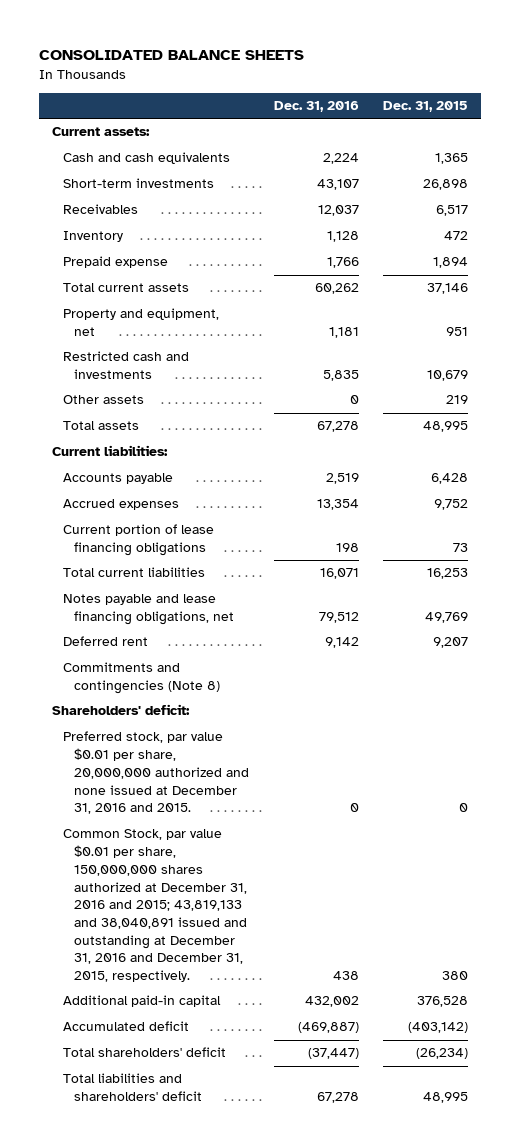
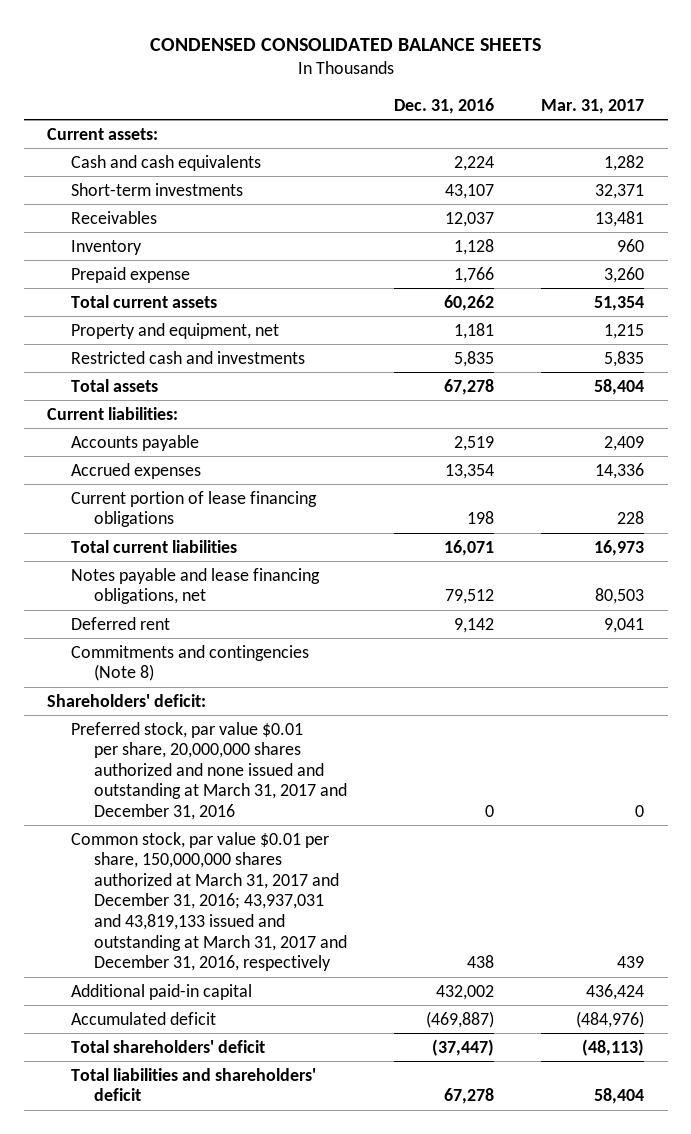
- CONSOLIDATED BALANCE SHEETS
+ CONDENSED CONSOLIDATED BALANCE SHEETS
- | Dec. 31, 2016 | Dec. 31, 2015
+ | Dec. 31, 2016 | Mar. 31, 2017
- Other assets | 0 | 219
- Preferred stock, par value $0.01 per share, 20,000,000 authorized and none issued at December 31, 2016 and 2015. | 0 | 0
- Common Stock, par value $0.01 per share, 150,000,000 shares authorized at December 31, 2016 and 2015; 43,819,133 and 38,040,891 issued and outstanding at December 31, 2016 and December 31, 2015, respectively. | 438 | 380
+ Preferred stock, par value $0.01 per share, 20,000,000 shares authorized and none issued and outstanding at March 31, 2017 and December 31, 2016 | 0 | 0
+ Common stock, par value $0.01 per share, 150,000,000 shares authorized at March 31, 2017 and December 31, 2016; 43,937,031 and 43,819,133 issued and outstanding at March 31, 2017 and December 31, 2016, respectively | 438 | 439

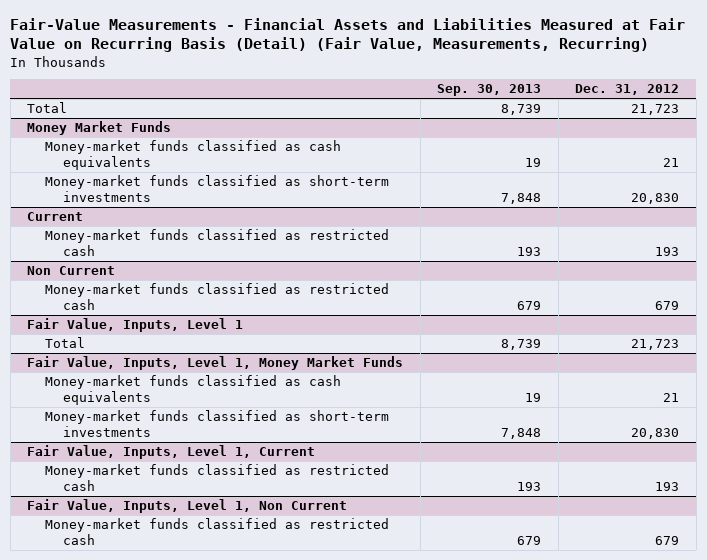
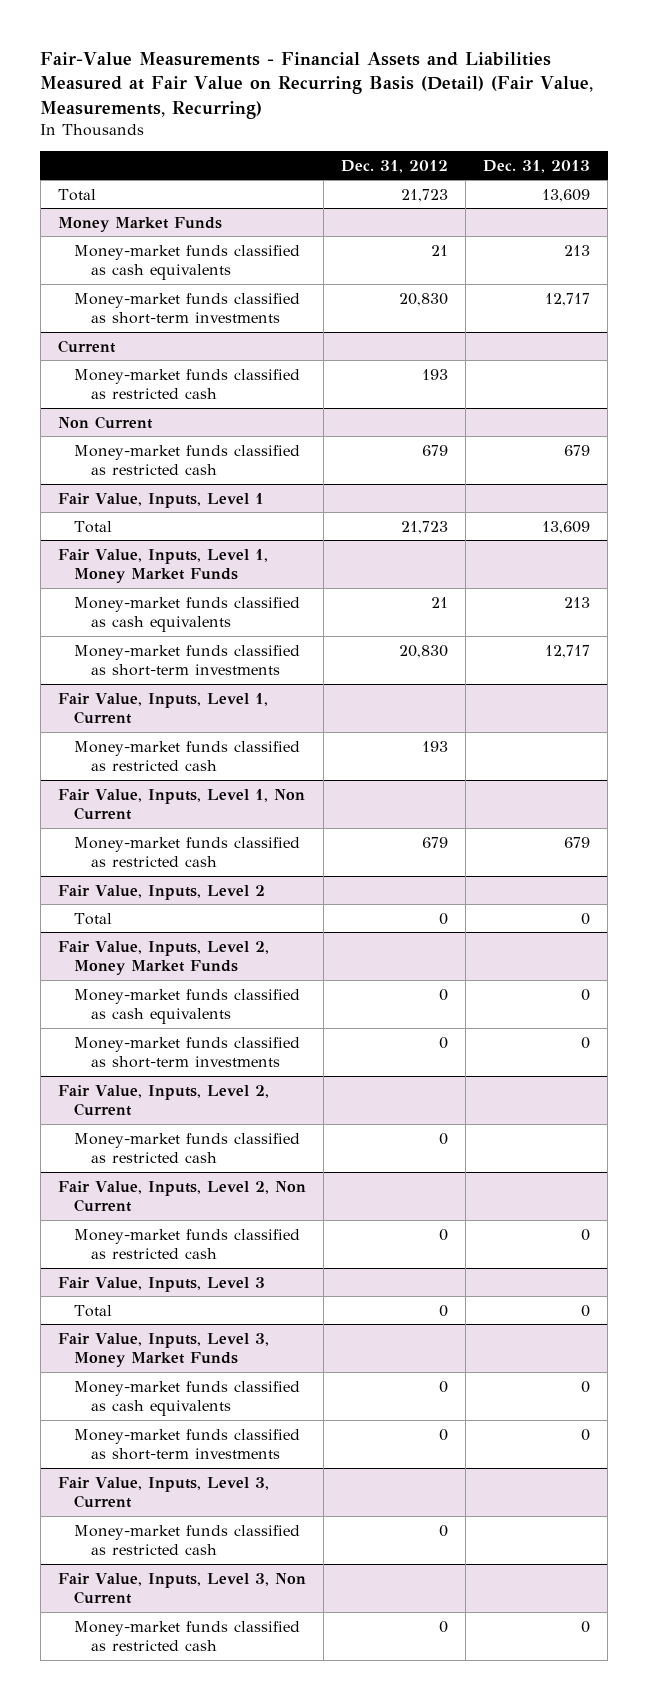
- | Sep. 30, 2013 | Dec. 31, 2012
+ | Dec. 31, 2012 | Dec. 31, 2013
+ Fair Value, Inputs, Level 2
+ Total | 0 | 0
+ Fair Value, Inputs, Level 2, Money Market Funds
+ Money-market funds classified as cash equivalents | 0 | 0
+ Money-market funds classified as short-term investments | 0 | 0
+ Fair Value, Inputs, Level 2, Current
+ Money-market funds classified as restricted cash | 0 |
+ Fair Value, Inputs, Level 2, Non Current
+ Money-market funds classified as restricted cash | 0 | 0
+ Fair Value, Inputs, Level 3
+ Total | 0 | 0
+ Fair Value, Inputs, Level 3, Money Market Funds
+ Money-market funds classified as cash equivalents | 0 | 0
+ Money-market funds classified as short-term investments | 0 | 0
+ Fair Value, Inputs, Level 3, Current
+ Money-market funds classified as restricted cash | 0 |
+ Fair Value, Inputs, Level 3, Non Current
+ Money-market funds classified as restricted cash | 0 | 0

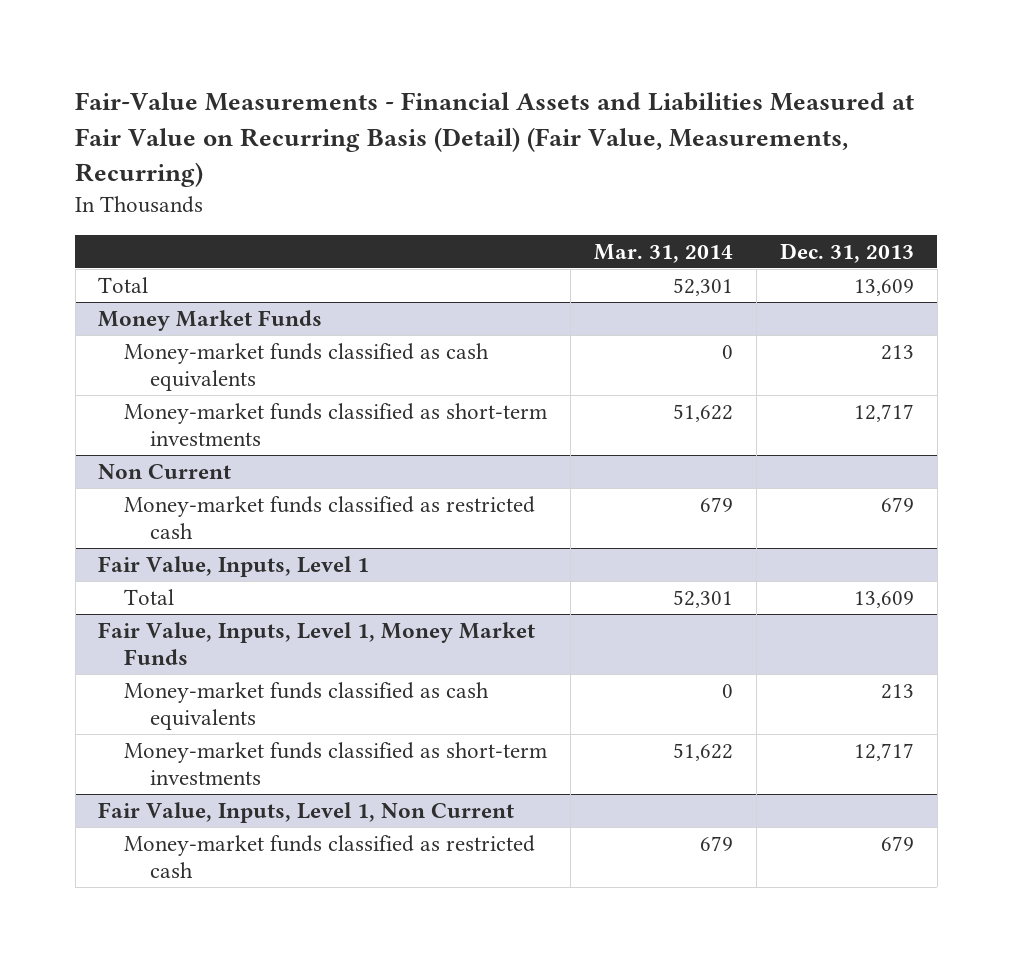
- | Dec. 31, 2012 | Dec. 31, 2013
+ | Mar. 31, 2014 | Dec. 31, 2013
- Current
- Money-market funds classified as restricted cash | 193 |
- Fair Value, Inputs, Level 1, Current
- Money-market funds classified as restricted cash | 193 |
- Fair Value, Inputs, Level 2
- Total | 0 | 0
- Fair Value, Inputs, Level 2, Money Market Funds
- Money-market funds classified as cash equivalents | 0 | 0
- Money-market funds classified as short-term investments | 0 | 0
- Fair Value, Inputs, Level 2, Current
- Money-market funds classified as restricted cash | 0 |
- Fair Value, Inputs, Level 2, Non Current
- Money-market funds classified as restricted cash | 0 | 0
- Fair Value, Inputs, Level 3
- Total | 0 | 0
- Fair Value, Inputs, Level 3, Money Market Funds
- Money-market funds classified as cash equivalents | 0 | 0
- Money-market funds classified as short-term investments | 0 | 0
- Fair Value, Inputs, Level 3, Current
- Money-market funds classified as restricted cash | 0 |
- Fair Value, Inputs, Level 3, Non Current
- Money-market funds classified as restricted cash | 0 | 0

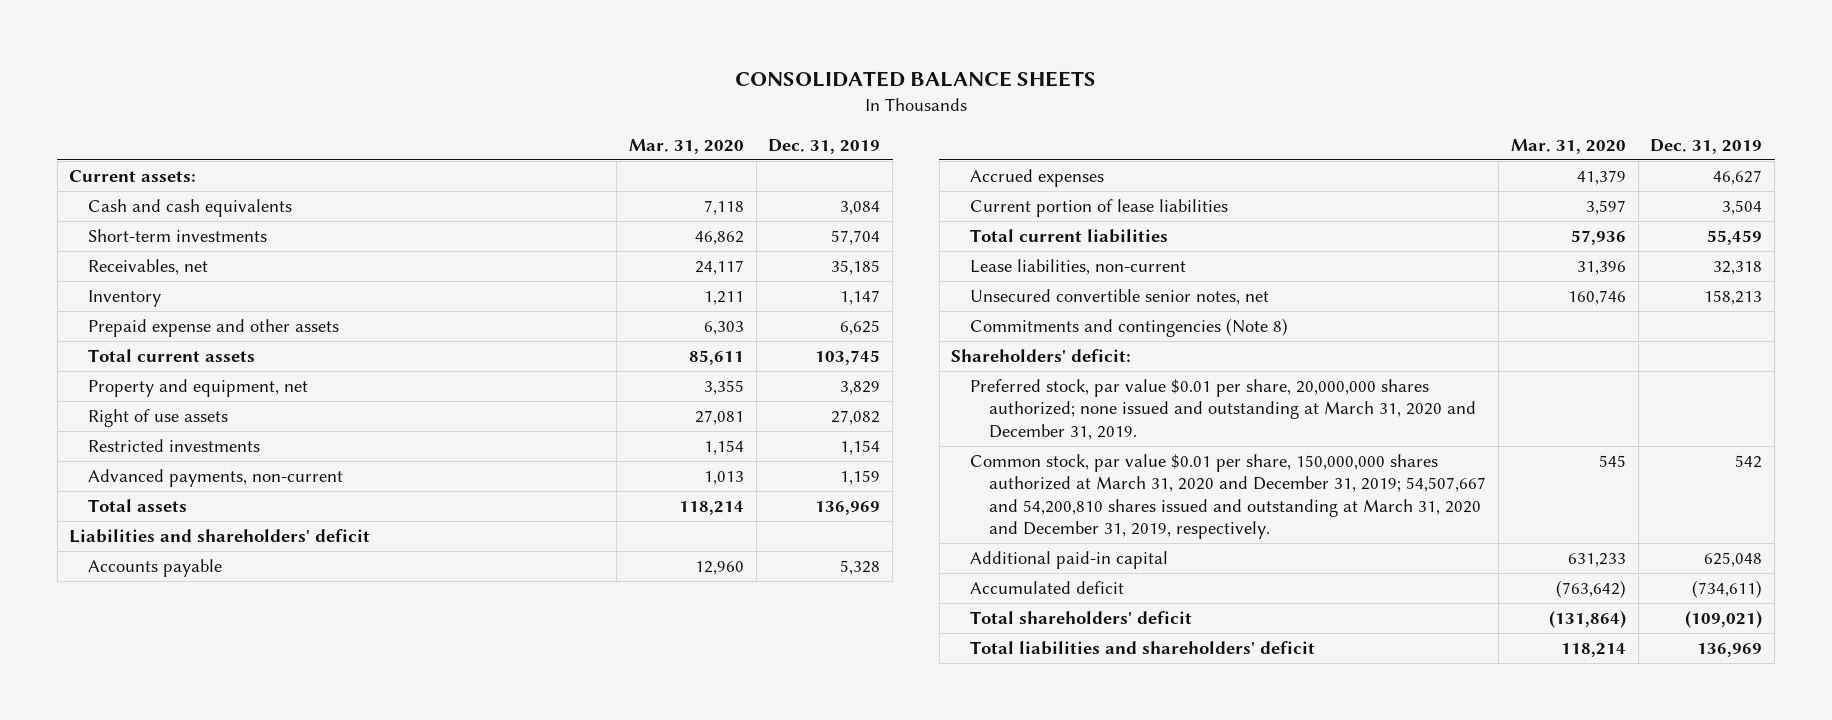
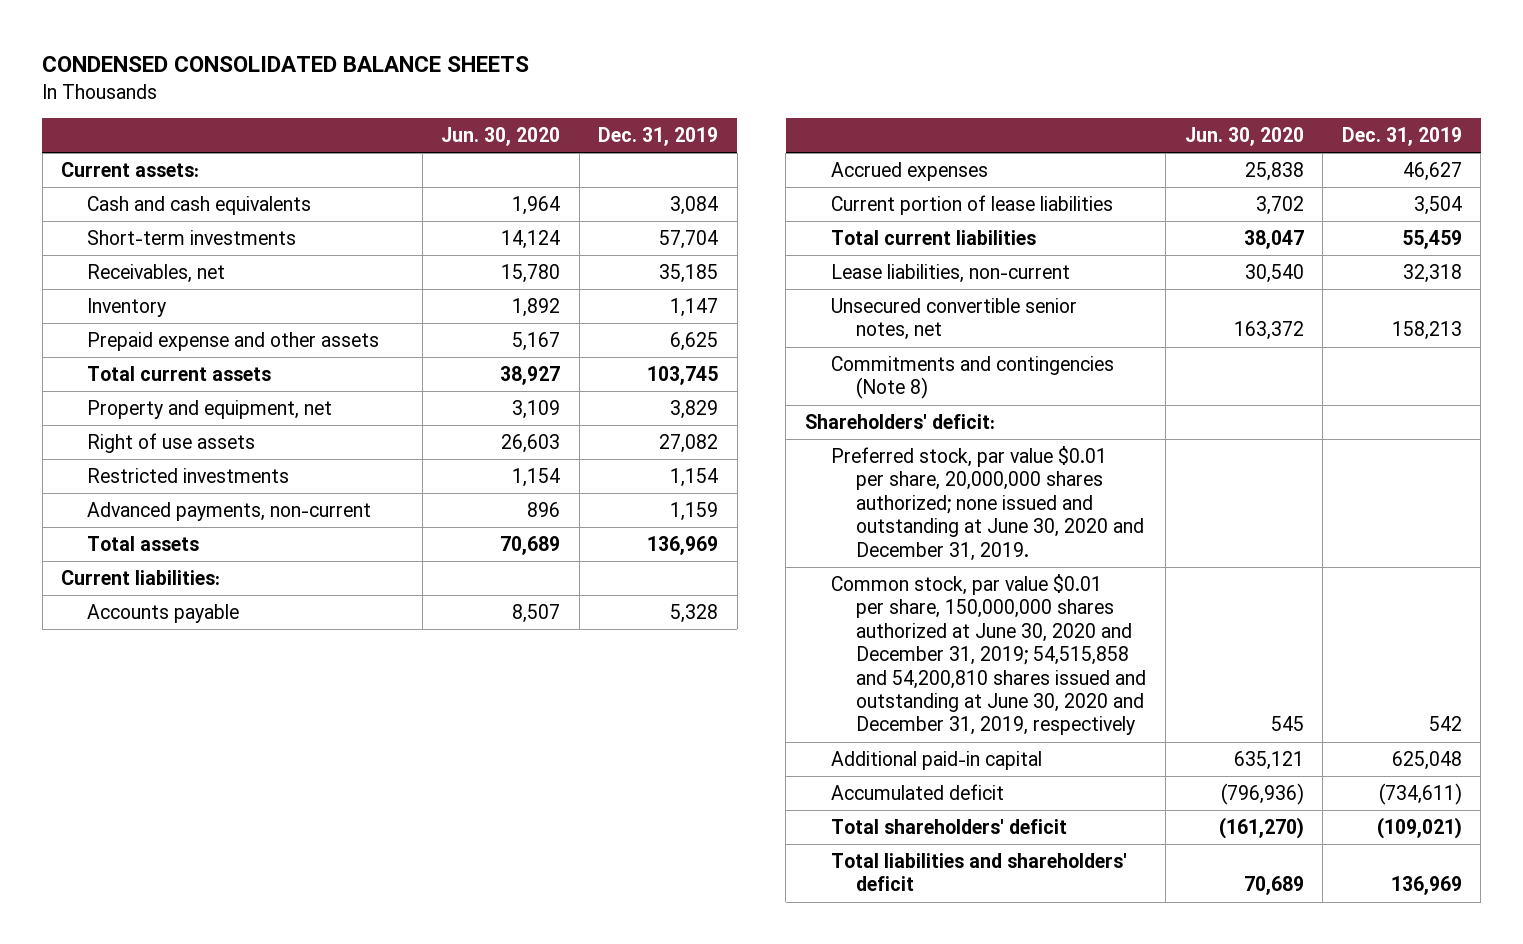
- CONSOLIDATED BALANCE SHEETS
+ CONDENSED CONSOLIDATED BALANCE SHEETS
- | Mar. 31, 2020 | Dec. 31, 2019
+ | Jun. 30, 2020 | Dec. 31, 2019
- Liabilities and shareholders' deficit
+ Current liabilities:
- Preferred stock, par value $0.01 per share, 20,000,000 shares authorized; none issued and outstanding at March 31, 2020 and December 31, 2019.
- Common stock, par value $0.01 per share, 150,000,000 shares authorized at March 31, 2020 and December 31, 2019; 54,507,667 and 54,200,810 shares issued and outstanding at March 31, 2020 and December 31, 2019, respectively. | 545 | 542
+ Preferred stock, par value $0.01 per share, 20,000,000 shares authorized; none issued and outstanding at June 30, 2020 and December 31, 2019.
+ Common stock, par value $0.01 per share, 150,000,000 shares authorized at June 30, 2020 and December 31, 2019; 54,515,858 and 54,200,810 shares issued and outstanding at June 30, 2020 and December 31, 2019, respectively | 545 | 542

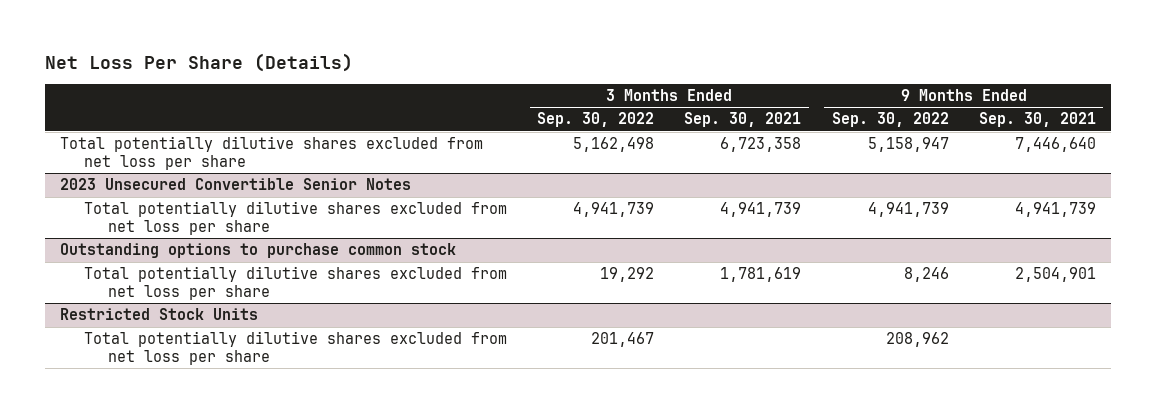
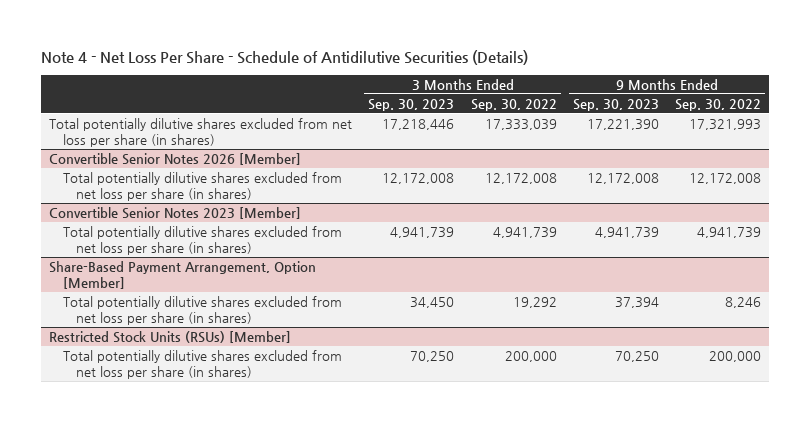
- Net Loss Per Share (Details)
+ Note 4 - Net Loss Per Share - Schedule of Antidilutive Securities (Details)
- | 3 Months Ended Sep. 30, 2022 | 3 Months Ended Sep. 30, 2021 | 9 Months Ended Sep. 30, 2022 | 9 Months Ended Sep. 30, 2021
+ | 3 Months Ended Sep. 30, 2023 | 3 Months Ended Sep. 30, 2022 | 9 Months Ended Sep. 30, 2023 | 9 Months Ended Sep. 30, 2022
- Total potentially dilutive shares excluded from net loss per share | 5,162,498 | 6,723,358 | 5,158,947 | 7,446,640
- 2023 Unsecured Convertible Senior Notes
- Total potentially dilutive shares excluded from net loss per share | 4,941,739 | 4,941,739 | 4,941,739 | 4,941,739
- Outstanding options to purchase common stock
- Total potentially dilutive shares excluded from net loss per share | 19,292 | 1,781,619 | 8,246 | 2,504,901
- Restricted Stock Units
- Total potentially dilutive shares excluded from net loss per share | 201,467 | | 208,962 |
+ Total potentially dilutive shares excluded from net loss per share (in shares) | 17,218,446 | 17,333,039 | 17,221,390 | 17,321,993
+ Convertible Senior Notes 2026 [Member]
+ Total potentially dilutive shares excluded from net loss per share (in shares) | 12,172,008 | 12,172,008 | 12,172,008 | 12,172,008
+ Convertible Senior Notes 2023 [Member]
+ Total potentially dilutive shares excluded from net loss per share (in shares) | 4,941,739 | 4,941,739 | 4,941,739 | 4,941,739
+ Share-Based Payment Arrangement, Option [Member]
+ Total potentially dilutive shares excluded from net loss per share (in shares) | 34,450 | 19,292 | 37,394 | 8,246
+ Restricted Stock Units (RSUs) [Member]
+ Total potentially dilutive shares excluded from net loss per share (in shares) | 70,250 | 200,000 | 70,250 | 200,000

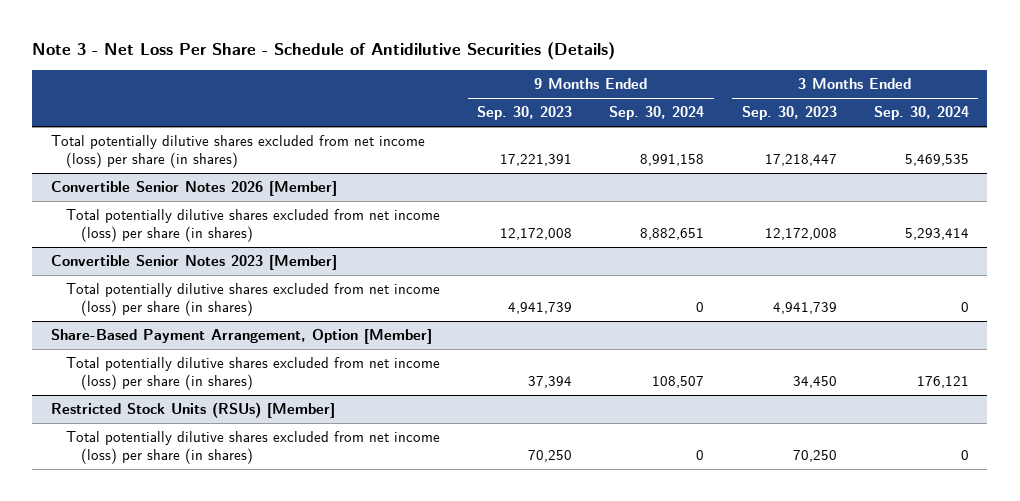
- Note 4 - Net Loss Per Share - Schedule of Antidilutive Securities (Details)
+ Note 3 - Net Loss Per Share - Schedule of Antidilutive Securities (Details)
- | 3 Months Ended Sep. 30, 2023 | 3 Months Ended Sep. 30, 2022 | 9 Months Ended Sep. 30, 2023 | 9 Months Ended Sep. 30, 2022
+ | 9 Months Ended Sep. 30, 2023 | 9 Months Ended Sep. 30, 2024 | 3 Months Ended Sep. 30, 2023 | 3 Months Ended Sep. 30, 2024
- Total potentially dilutive shares excluded from net loss per share (in shares) | 17,218,446 | 17,333,039 | 17,221,390 | 17,321,993
+ Total potentially dilutive shares excluded from net income (loss) per share (in shares) | 17,221,391 | 8,991,158 | 17,218,447 | 5,469,535
@ Convertible Senior Notes 2026 [Member]
- Total potentially dilutive shares excluded from net loss per share (in shares) | 12,172,008 | 12,172,008 | 12,172,008 | 12,172,008
+ Total potentially dilutive shares excluded from net income (loss) per share (in shares) | 12,172,008 | 8,882,651 | 12,172,008 | 5,293,414
@ Convertible Senior Notes 2023 [Member]
- Total potentially dilutive shares excluded from net loss per share (in shares) | 4,941,739 | 4,941,739 | 4,941,739 | 4,941,739
+ Total potentially dilutive shares excluded from net income (loss) per share (in shares) | 4,941,739 | 0 | 4,941,739 | 0
@ Share-Based Payment Arrangement, Option [Member]
- Total potentially dilutive shares excluded from net loss per share (in shares) | 34,450 | 19,292 | 37,394 | 8,246
+ Total potentially dilutive shares excluded from net income (loss) per share (in shares) | 37,394 | 108,507 | 34,450 | 176,121
@ Restricted Stock Units (RSUs) [Member]
- Total potentially dilutive shares excluded from net loss per share (in shares) | 70,250 | 200,000 | 70,250 | 200,000
+ Total potentially dilutive shares excluded from net income (loss) per share (in shares) | 70,250 | 0 | 70,250 | 0

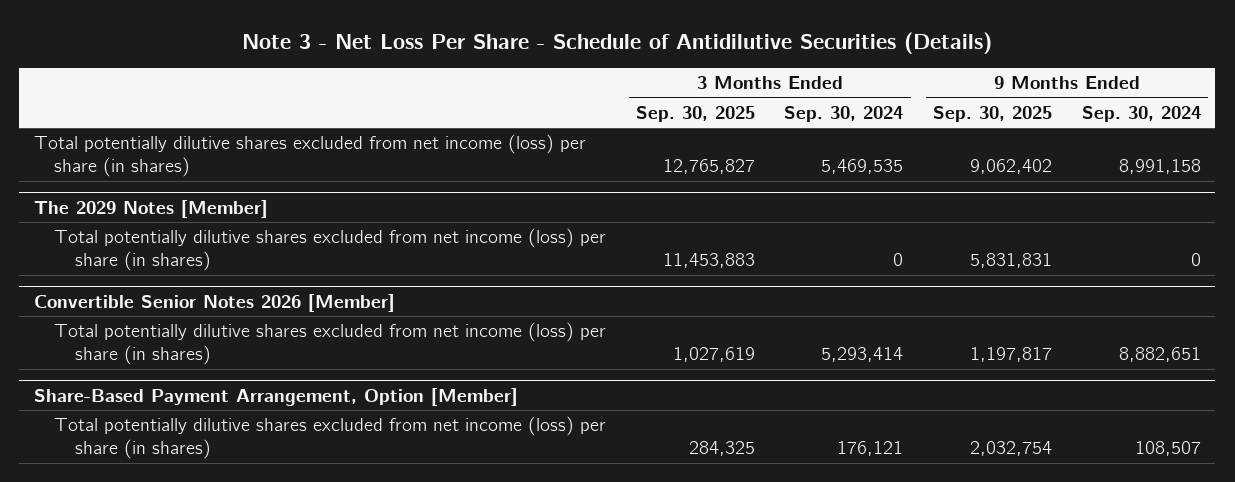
- | 9 Months Ended Sep. 30, 2023 | 9 Months Ended Sep. 30, 2024 | 3 Months Ended Sep. 30, 2023 | 3 Months Ended Sep. 30, 2024
+ | 3 Months Ended Sep. 30, 2025 | 3 Months Ended Sep. 30, 2024 | 9 Months Ended Sep. 30, 2025 | 9 Months Ended Sep. 30, 2024
+ The 2029 Notes [Member]
+ Total potentially dilutive shares excluded from net income (loss) per share (in shares) | 11,453,883 | 0 | 5,831,831 | 0
- Convertible Senior Notes 2023 [Member]
- Total potentially dilutive shares excluded from net income (loss) per share (in shares) | 4,941,739 | 0 | 4,941,739 | 0
- Restricted Stock Units (RSUs) [Member]
- Total potentially dilutive shares excluded from net income (loss) per share (in shares) | 70,250 | 0 | 70,250 | 0

